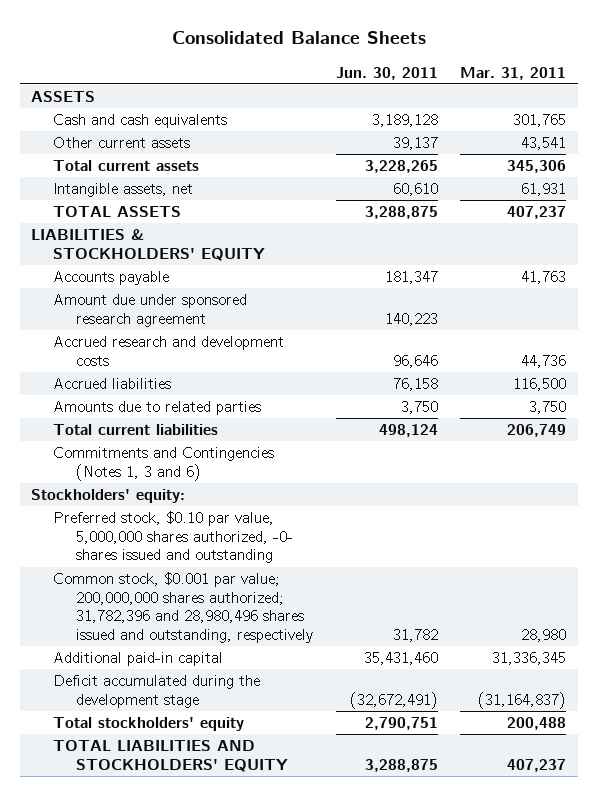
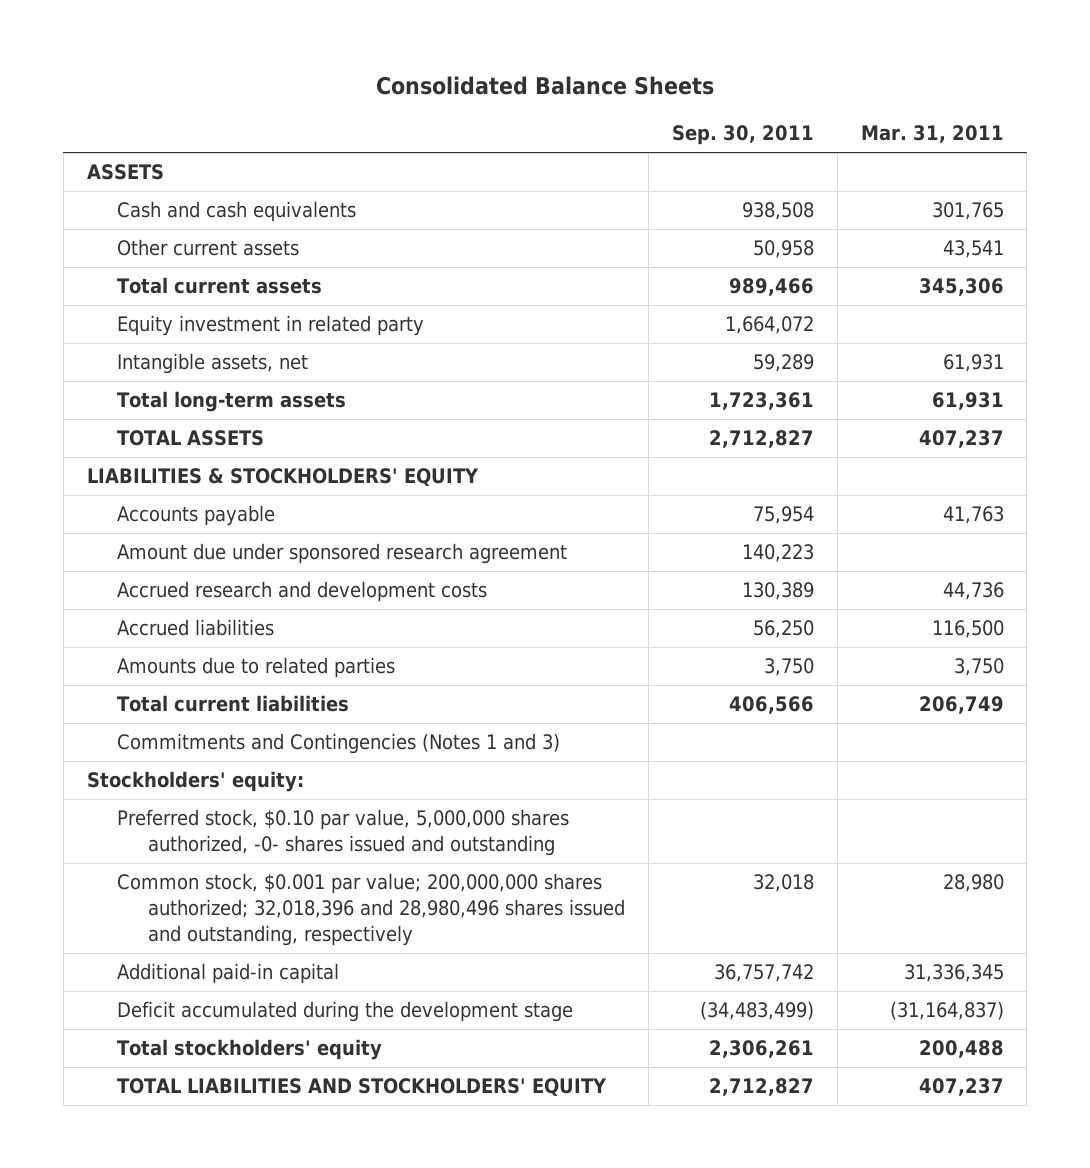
- | Jun. 30, 2011 | Mar. 31, 2011
+ | Sep. 30, 2011 | Mar. 31, 2011
+ Equity investment in related party | 1,664,072 |
+ Total long-term assets | 1,723,361 | 61,931
- Commitments and Contingencies (Notes 1, 3 and 6)
+ Commitments and Contingencies (Notes 1 and 3)
- Common stock, $0.001 par value; 200,000,000 shares authorized; 31,782,396 and 28,980,496 shares issued and outstanding, respectively | 31,782 | 28,980
+ Common stock, $0.001 par value; 200,000,000 shares authorized; 32,018,396 and 28,980,496 shares issued and outstanding, respectively | 32,018 | 28,980

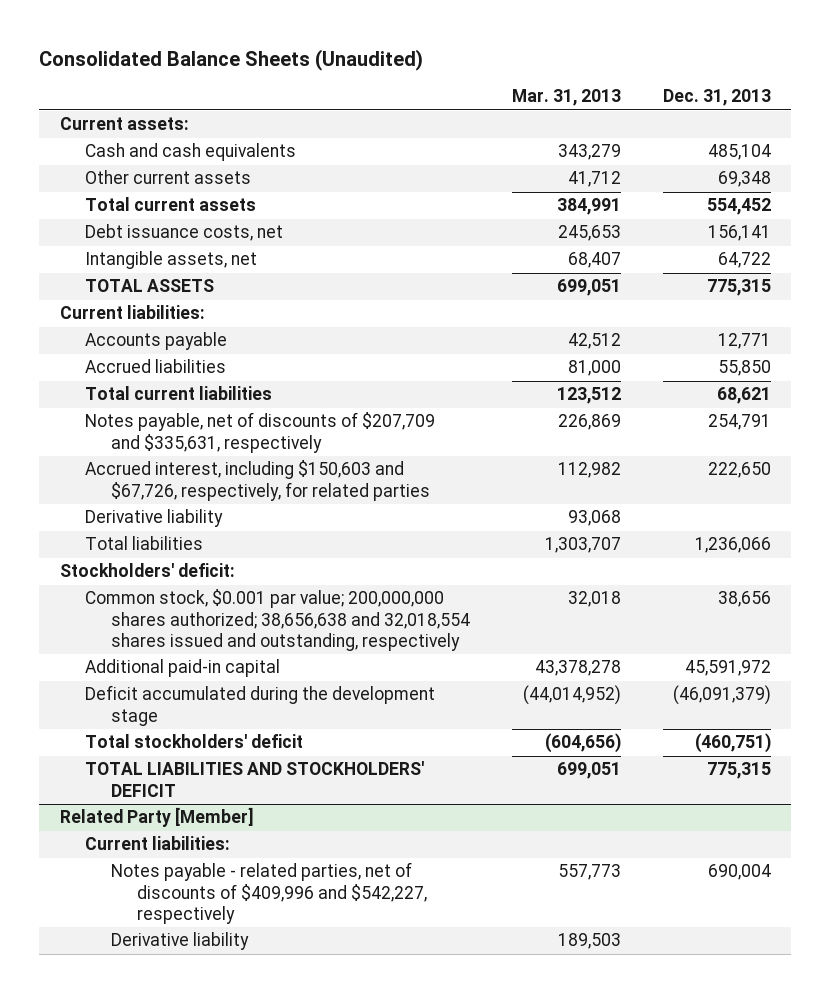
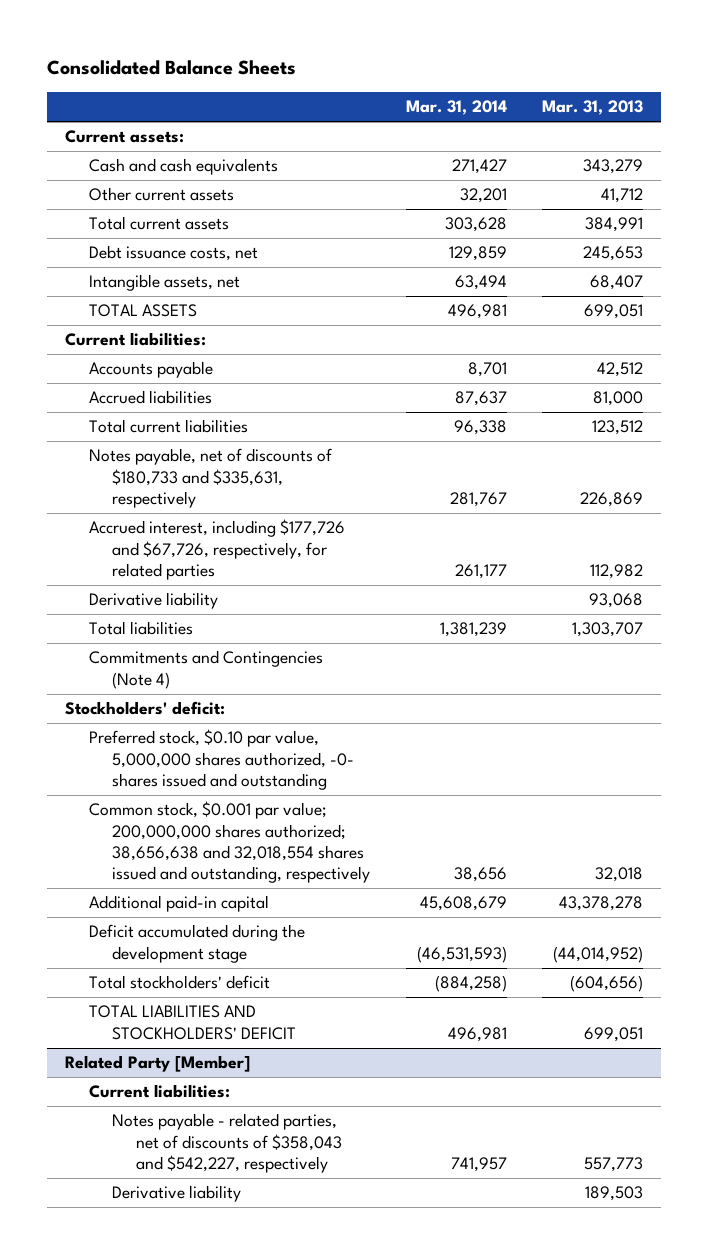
- Consolidated Balance Sheets (Unaudited)
+ Consolidated Balance Sheets
- | Mar. 31, 2013 | Dec. 31, 2013
+ | Mar. 31, 2014 | Mar. 31, 2013
- Notes payable, net of discounts of $207,709 and $335,631, respectively | 226,869 | 254,791
- Accrued interest, including $150,603 and $67,726, respectively, for related parties | 112,982 | 222,650
+ Notes payable, net of discounts of $180,733 and $335,631, respectively | 281,767 | 226,869
+ Accrued interest, including $177,726 and $67,726, respectively, for related parties | 261,177 | 112,982
+ Commitments and Contingencies (Note 4)
+ Preferred stock, $0.10 par value, 5,000,000 shares authorized, -0- shares issued and outstanding
@ Related Party [Member]
- Notes payable - related parties, net of discounts of $409,996 and $542,227, respectively | 557,773 | 690,004
+ Notes payable - related parties, net of discounts of $358,043 and $542,227, respectively | 741,957 | 557,773

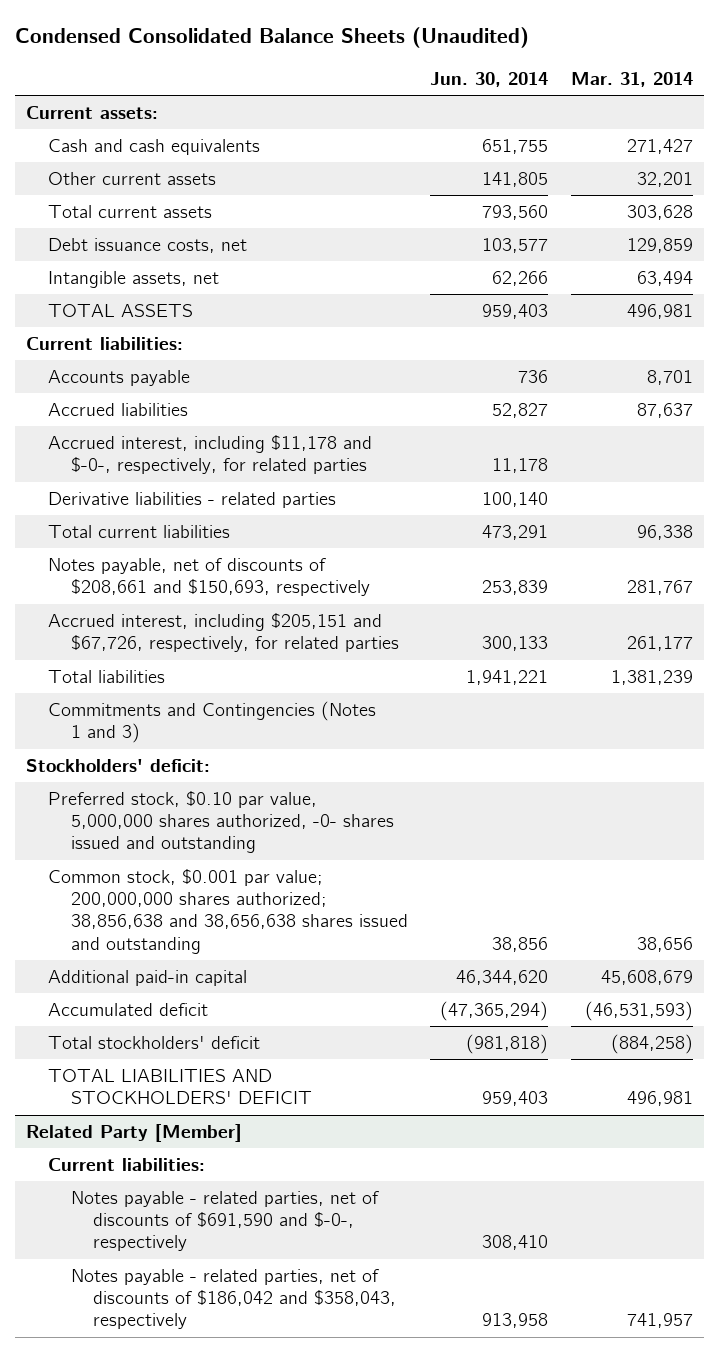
- Consolidated Balance Sheets
+ Condensed Consolidated Balance Sheets (Unaudited)
- | Mar. 31, 2014 | Mar. 31, 2013
+ | Jun. 30, 2014 | Mar. 31, 2014
+ Accrued interest, including $11,178 and $-0-, respectively, for related parties | 11,178 |
+ Derivative liabilities - related parties | 100,140 |
- Notes payable, net of discounts of $180,733 and $335,631, respectively | 281,767 | 226,869
- Accrued interest, including $177,726 and $67,726, respectively, for related parties | 261,177 | 112,982
- Derivative liability | | 93,068
+ Notes payable, net of discounts of $208,661 and $150,693, respectively | 253,839 | 281,767
+ Accrued interest, including $205,151 and $67,726, respectively, for related parties | 300,133 | 261,177
- Commitments and Contingencies (Note 4)
+ Commitments and Contingencies (Notes 1 and 3)
- Common stock, $0.001 par value; 200,000,000 shares authorized; 38,656,638 and 32,018,554 shares issued and outstanding, respectively | 38,656 | 32,018
+ Common stock, $0.001 par value; 200,000,000 shares authorized; 38,856,638 and 38,656,638 shares issued and outstanding | 38,856 | 38,656
- Deficit accumulated during the development stage | (46,531,593) | (44,014,952)
+ Accumulated deficit | (47,365,294) | (46,531,593)
@ Related Party [Member]
- Notes payable - related parties, net of discounts of $358,043 and $542,227, respectively | 741,957 | 557,773
- Derivative liability | | 189,503
+ Notes payable - related parties, net of discounts of $691,590 and $-0-, respectively | 308,410 |
+ Notes payable - related parties, net of discounts of $186,042 and $358,043, respectively | 913,958 | 741,957

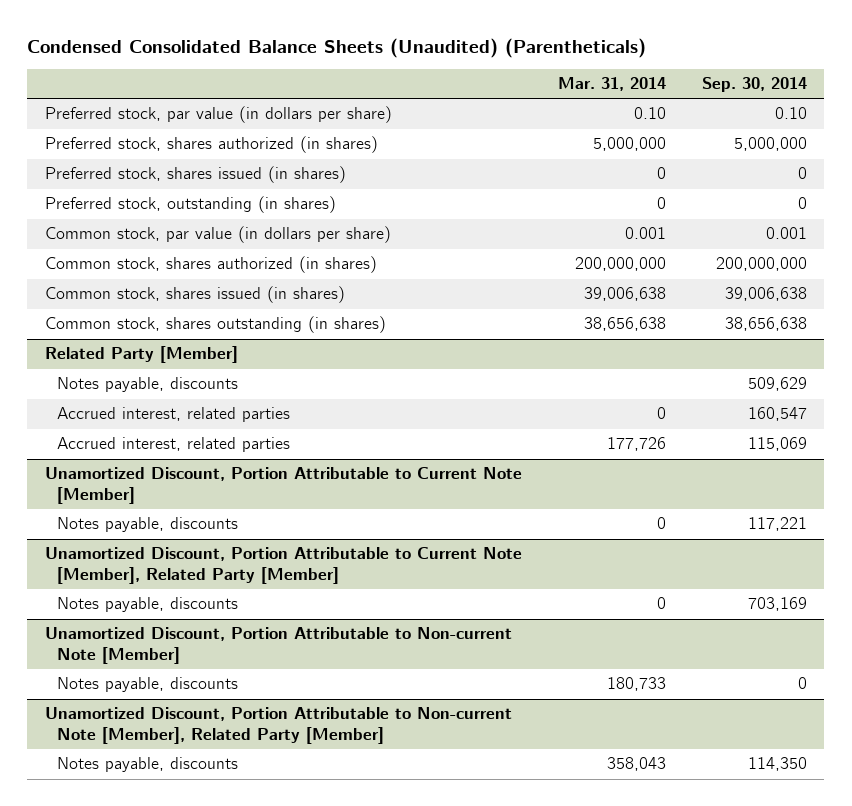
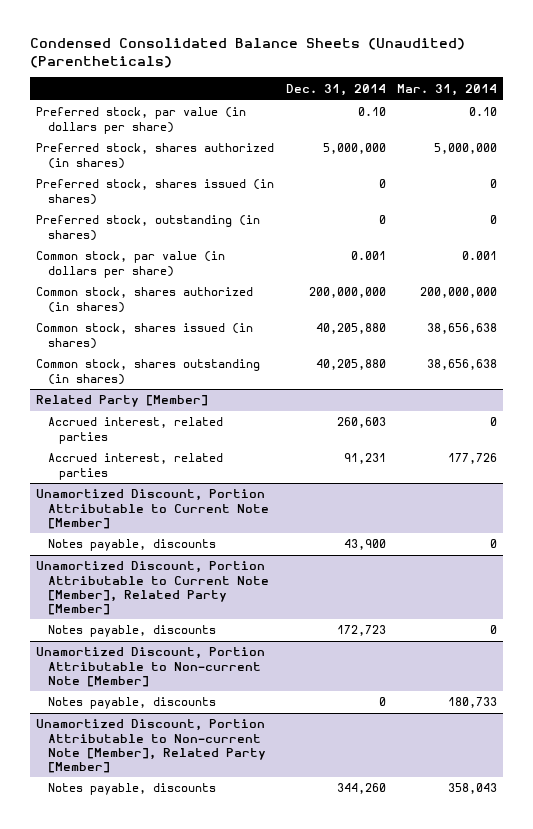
- | Mar. 31, 2014 | Sep. 30, 2014
+ | Dec. 31, 2014 | Mar. 31, 2014
- Common stock, shares issued (in shares) | 39,006,638 | 39,006,638
+ Common stock, shares issued (in shares) | 40,205,880 | 38,656,638
@ Related Party [Member]
- Notes payable, discounts | | 509,629

